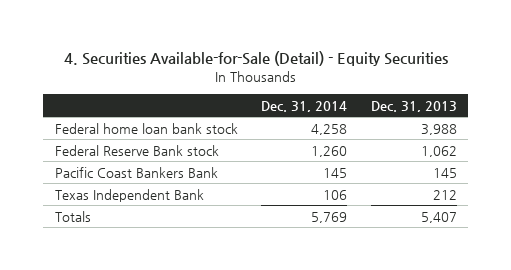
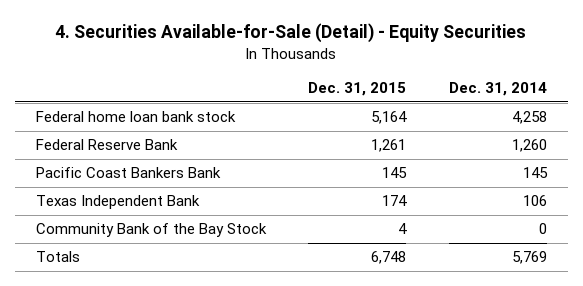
- | Dec. 31, 2014 | Dec. 31, 2013
+ | Dec. 31, 2015 | Dec. 31, 2014
- Federal Reserve Bank stock | 1,260 | 1,062
+ Federal Reserve Bank | 1,261 | 1,260
+ Community Bank of the Bay Stock | 4 | 0

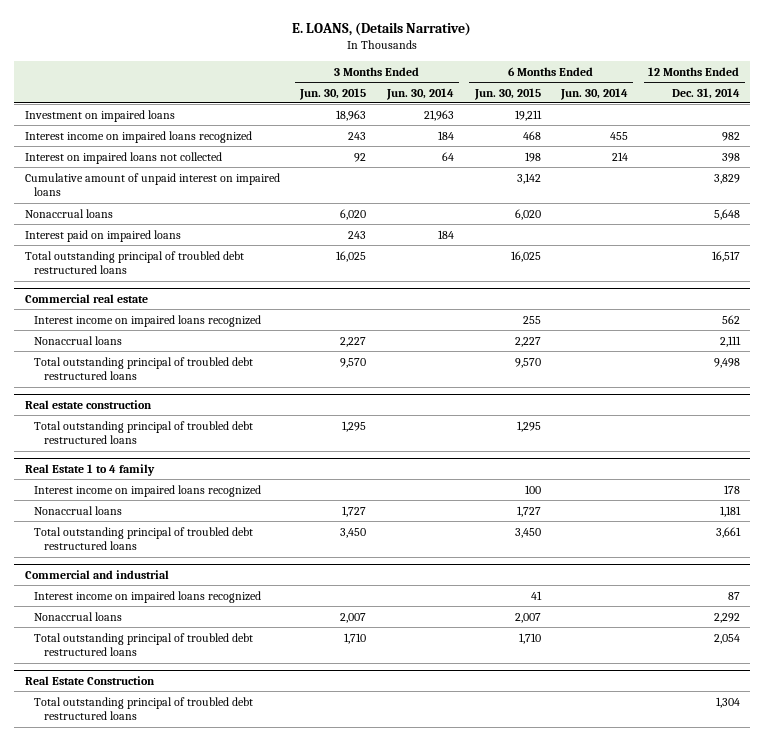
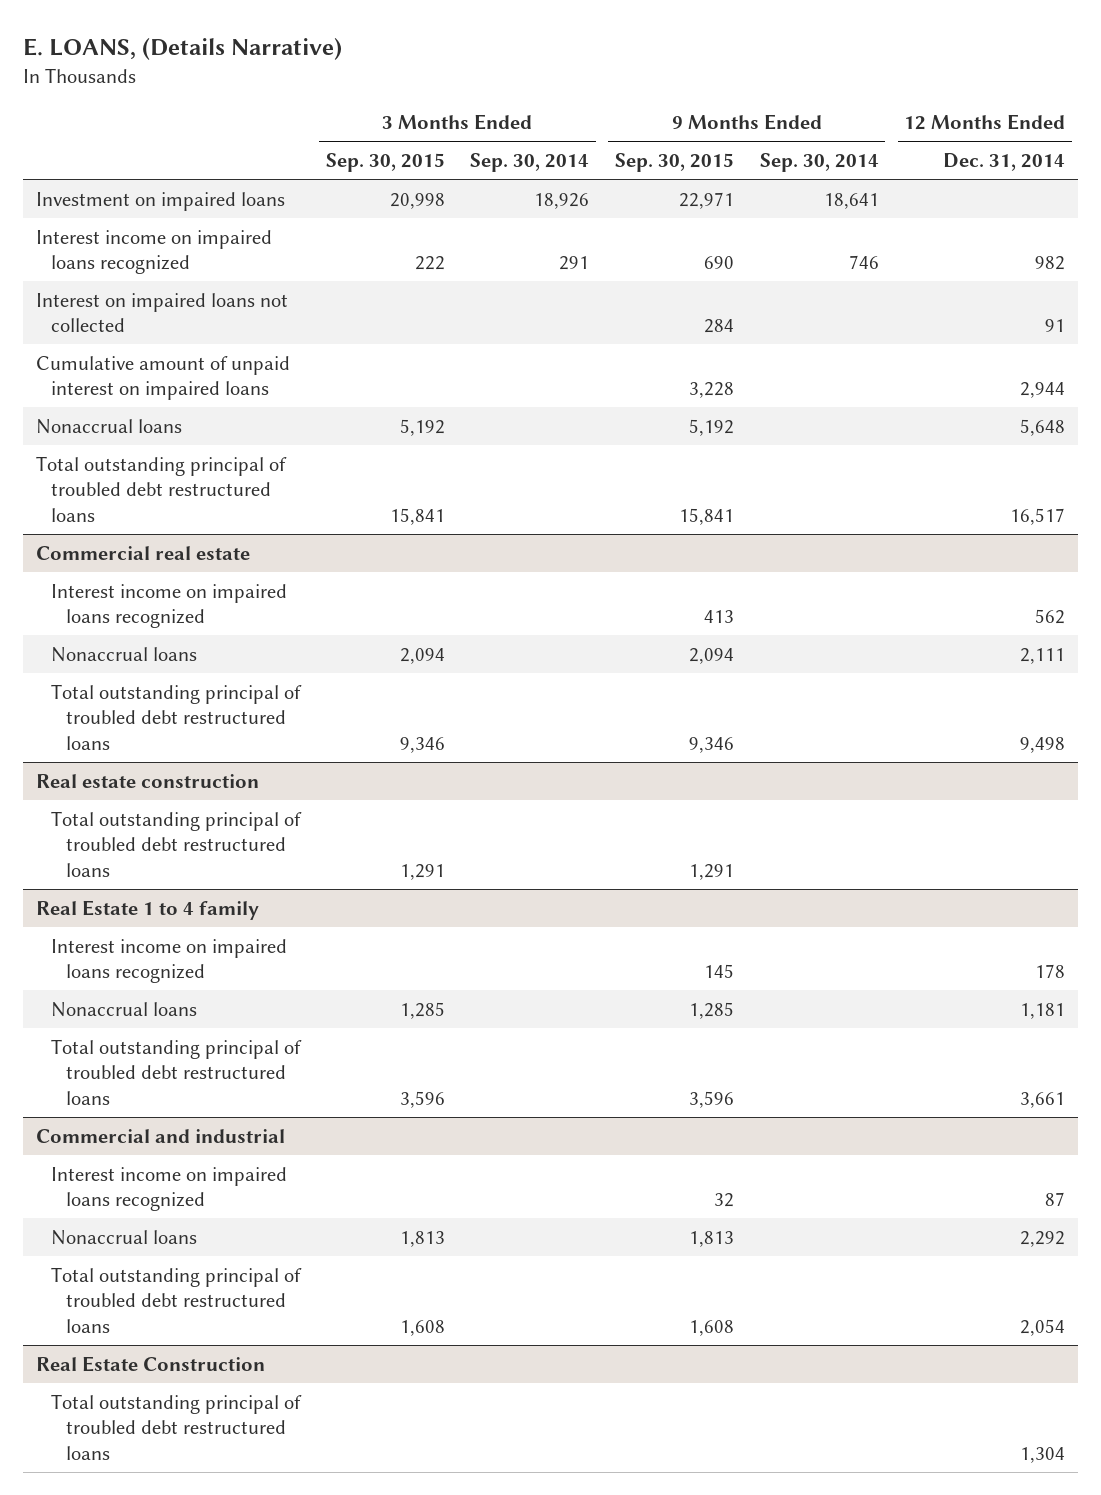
- | 3 Months Ended Jun. 30, 2015 | 3 Months Ended Jun. 30, 2014 | 6 Months Ended Jun. 30, 2015 | 6 Months Ended Jun. 30, 2014 | 12 Months Ended Dec. 31, 2014
+ | 3 Months Ended Sep. 30, 2015 | 3 Months Ended Sep. 30, 2014 | 9 Months Ended Sep. 30, 2015 | 9 Months Ended Sep. 30, 2014 | 12 Months Ended Dec. 31, 2014
- Interest on impaired loans not collected | 92 | 64 | 198 | 214 | 398
- Cumulative amount of unpaid interest on impaired loans | | | 3,142 | | 3,829
+ Interest on impaired loans not collected | | | 284 | | 91
+ Cumulative amount of unpaid interest on impaired loans | | | 3,228 | | 2,944
- Interest paid on impaired loans | 243 | 184 | | |

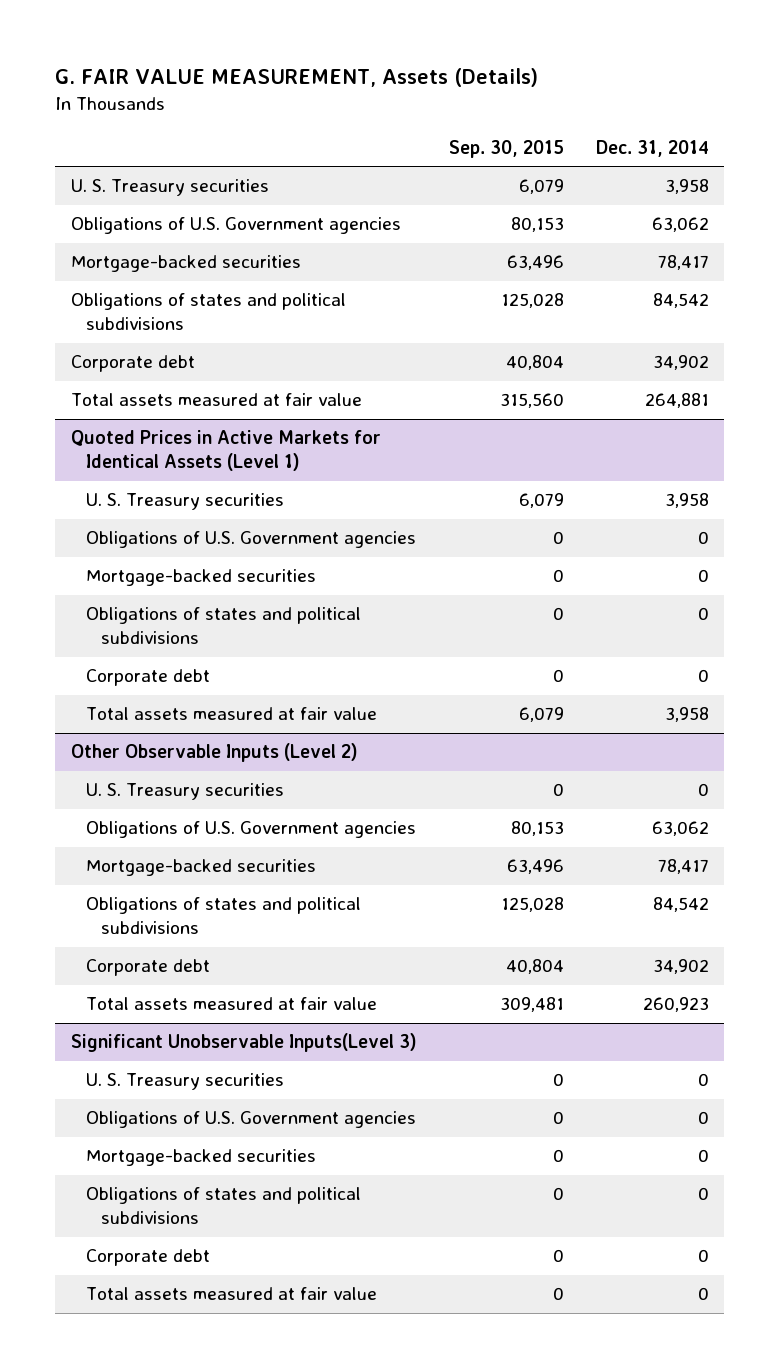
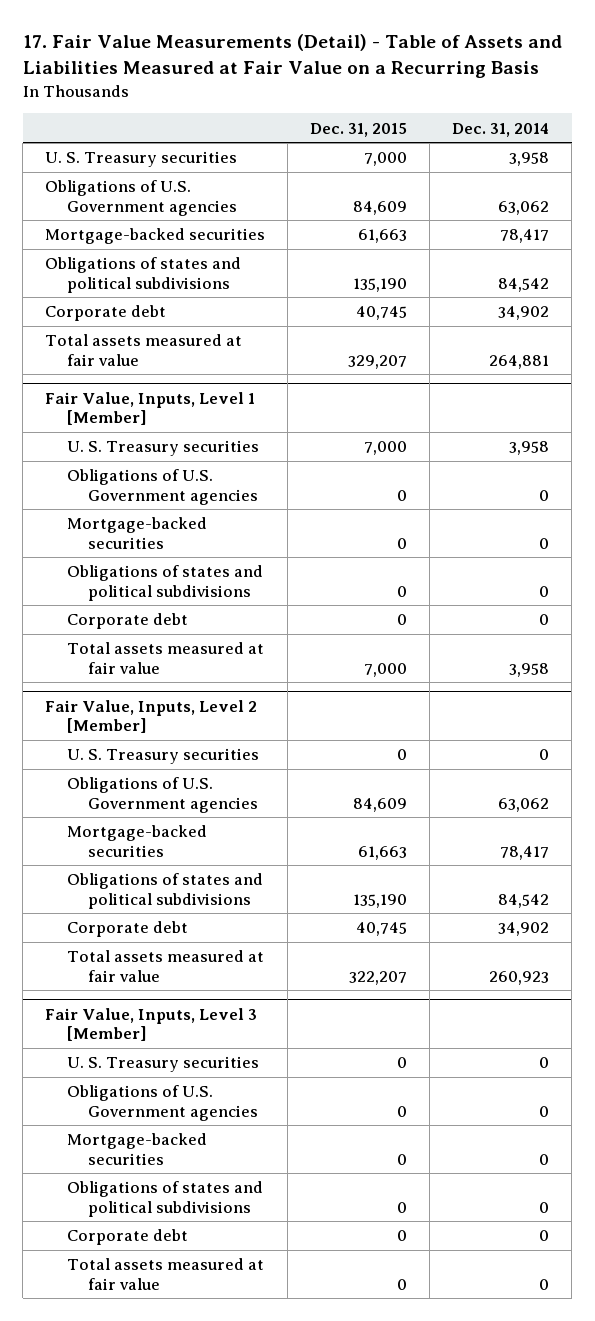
- G. FAIR VALUE MEASUREMENT, Assets (Details)
+ 17. Fair Value Measurements (Detail) - Table of Assets and Liabilities Measured at Fair Value on a Recurring Basis
- | Sep. 30, 2015 | Dec. 31, 2014
+ | Dec. 31, 2015 | Dec. 31, 2014
- Quoted Prices in Active Markets for Identical Assets (Level 1)
+ Fair Value, Inputs, Level 1 [Member]
- Other Observable Inputs (Level 2)
+ Fair Value, Inputs, Level 2 [Member]
- Significant Unobservable Inputs(Level 3)
+ Fair Value, Inputs, Level 3 [Member]

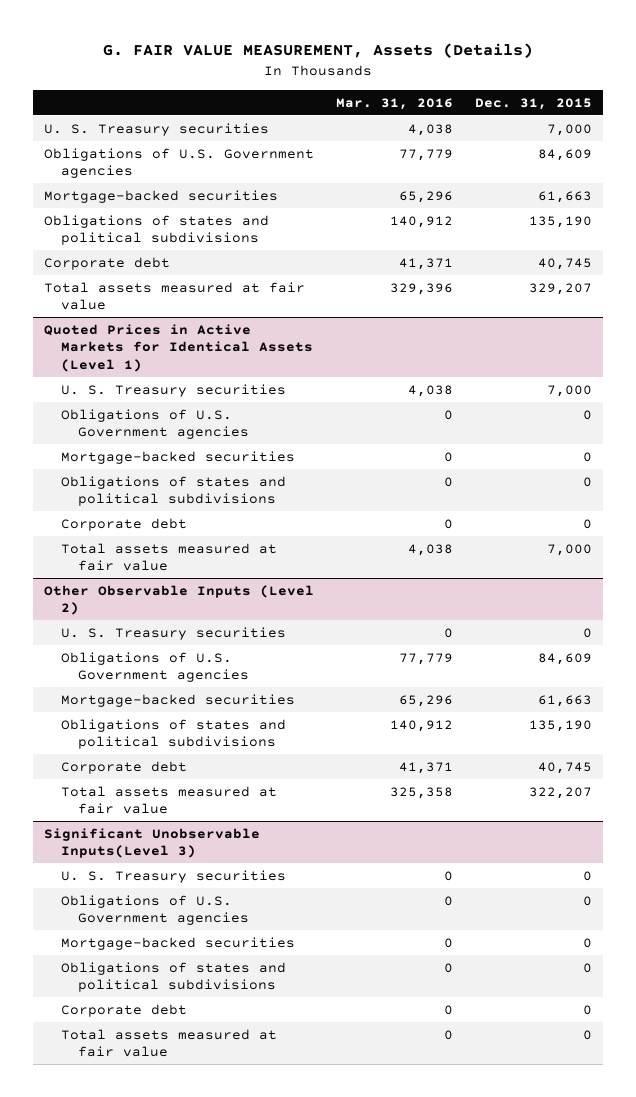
- 17. Fair Value Measurements (Detail) - Table of Assets and Liabilities Measured at Fair Value on a Recurring Basis
+ G. FAIR VALUE MEASUREMENT, Assets (Details)
- | Dec. 31, 2015 | Dec. 31, 2014
+ | Mar. 31, 2016 | Dec. 31, 2015
- Fair Value, Inputs, Level 1 [Member]
+ Quoted Prices in Active Markets for Identical Assets (Level 1)
- Fair Value, Inputs, Level 2 [Member]
+ Other Observable Inputs (Level 2)
- Fair Value, Inputs, Level 3 [Member]
+ Significant Unobservable Inputs(Level 3)

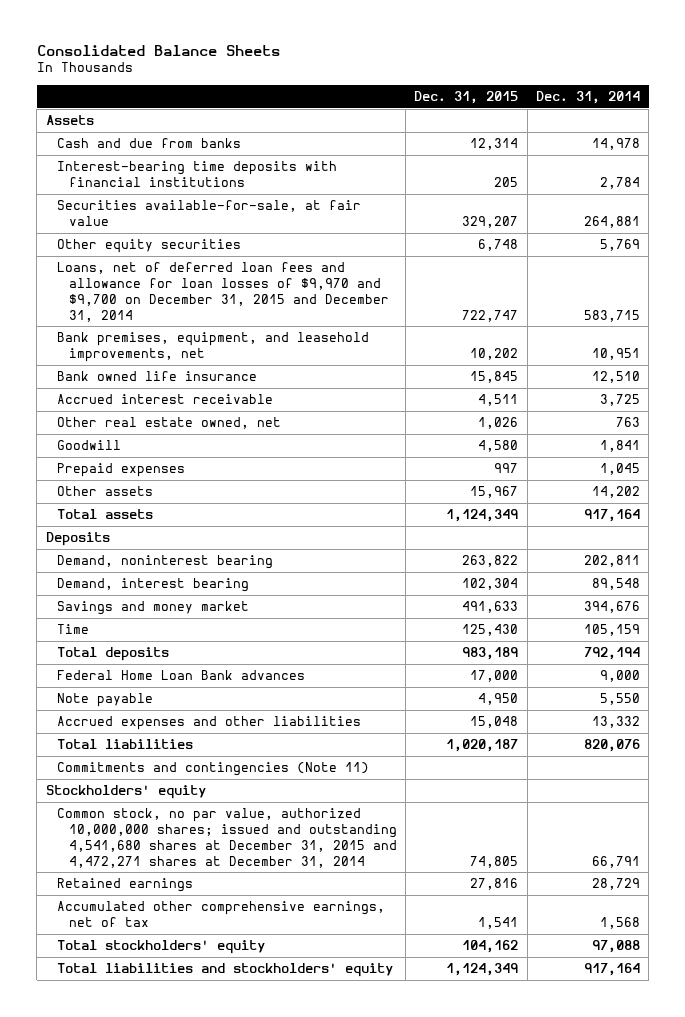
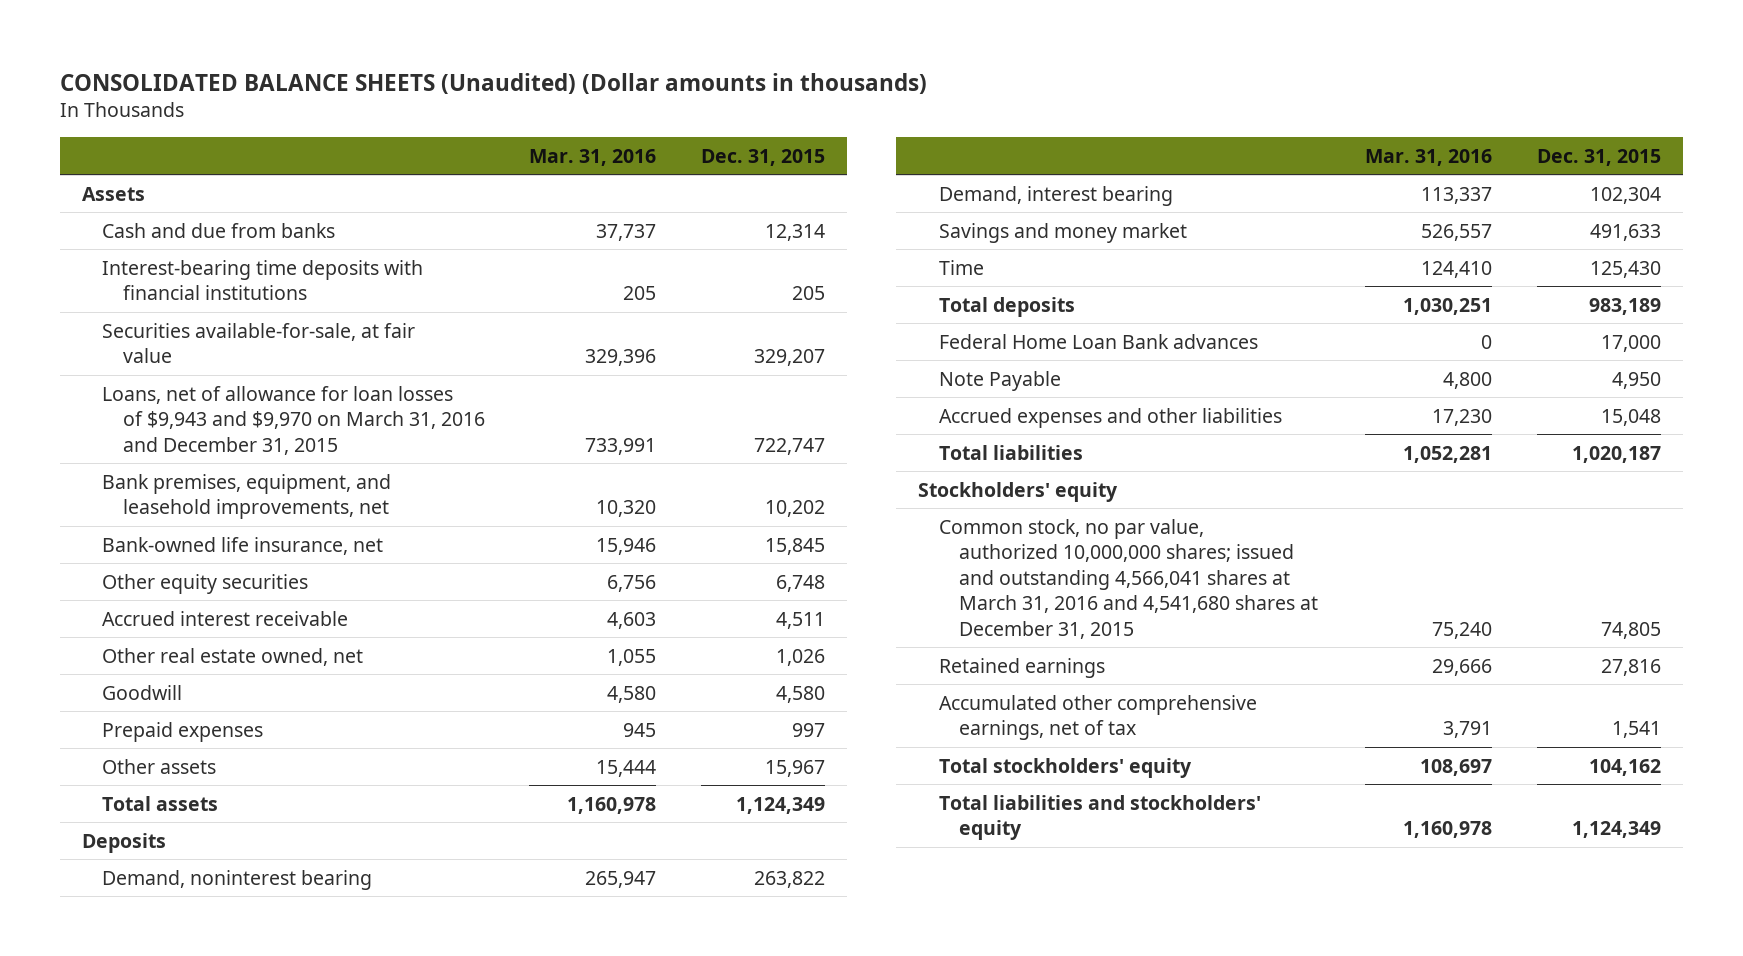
- Consolidated Balance Sheets
+ CONSOLIDATED BALANCE SHEETS (Unaudited) (Dollar amounts in thousands)
- | Dec. 31, 2015 | Dec. 31, 2014
+ | Mar. 31, 2016 | Dec. 31, 2015
- Loans, net of deferred loan fees and allowance for loan losses of $9,970 and $9,700 on December 31, 2015 and December 31, 2014 | 722,747 | 583,715
+ Loans, net of allowance for loan losses of $9,943 and $9,970 on March 31, 2016 and December 31, 2015 | 733,991 | 722,747
- Bank owned life insurance | 15,845 | 12,510
+ Bank-owned life insurance, net | 15,946 | 15,845
moved down: Other equity securities | 6,756 | 6,748
- Note payable | 4,950 | 5,550
+ Note Payable | 4,800 | 4,950
- Commitments and contingencies (Note 11)
- Common stock, no par value, authorized 10,000,000 shares; issued and outstanding 4,541,680 shares at December 31, 2015 and 4,472,271 shares at December 31, 2014 | 74,805 | 66,791
+ Common stock, no par value, authorized 10,000,000 shares; issued and outstanding 4,566,041 shares at March 31, 2016 and 4,541,680 shares at December 31, 2015 | 75,240 | 74,805

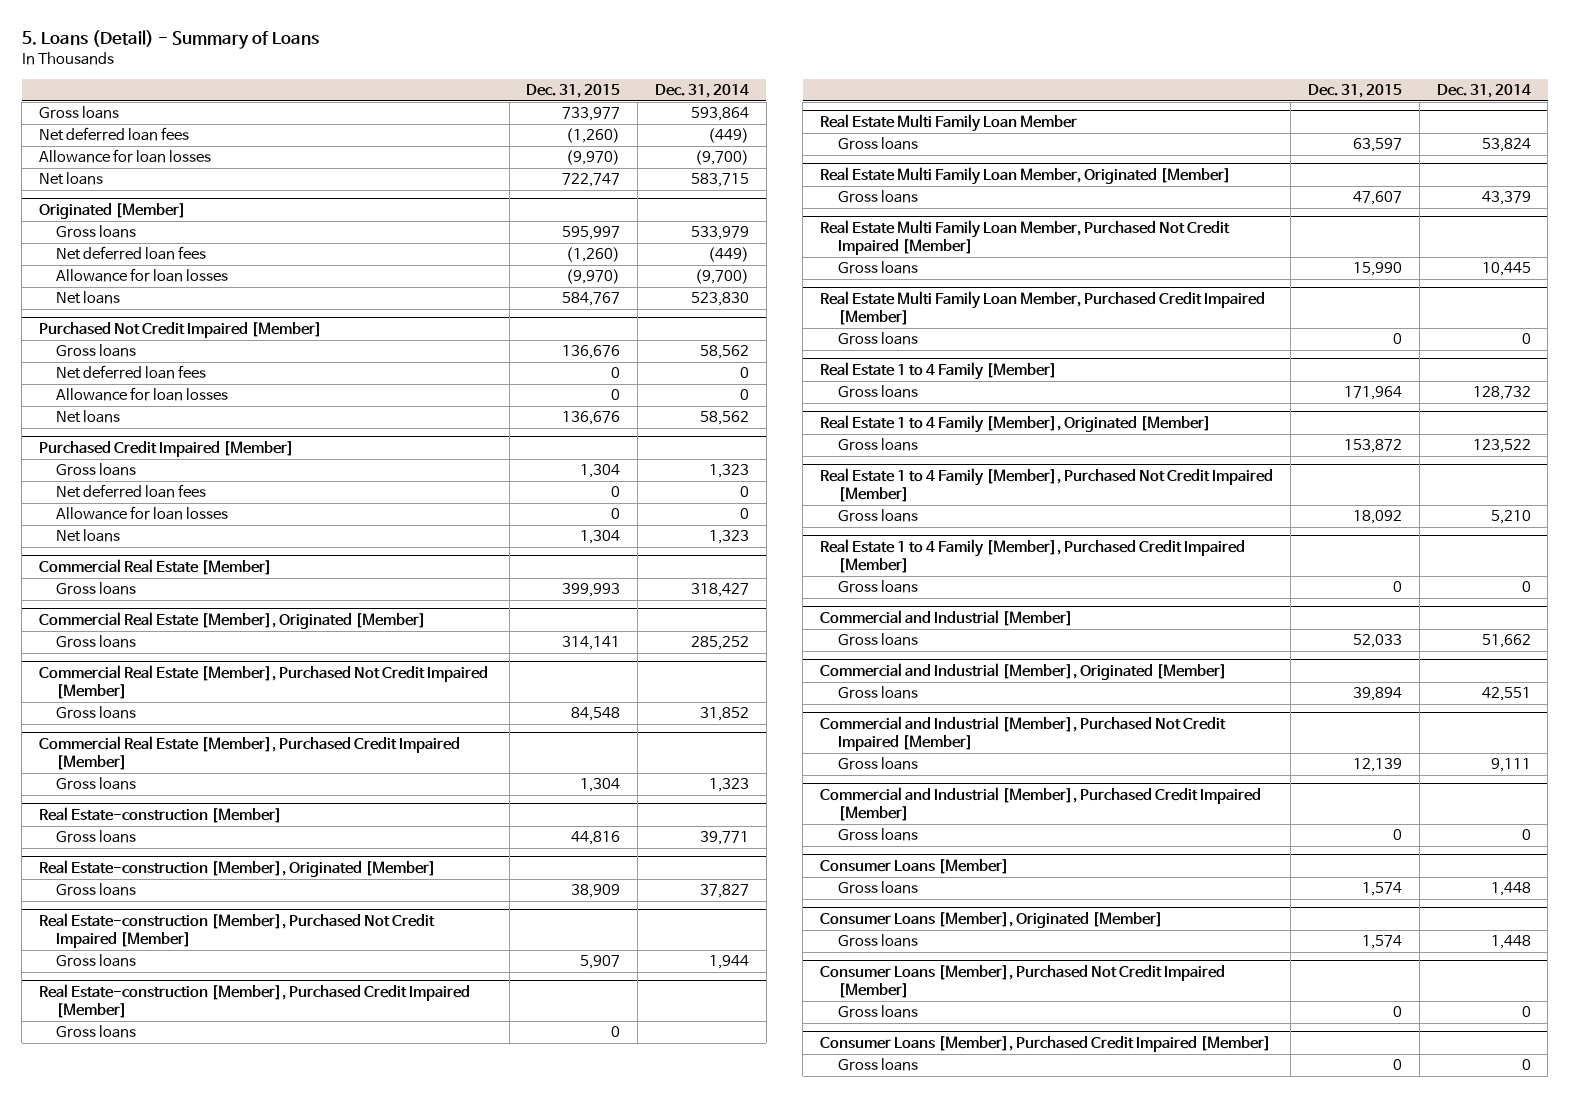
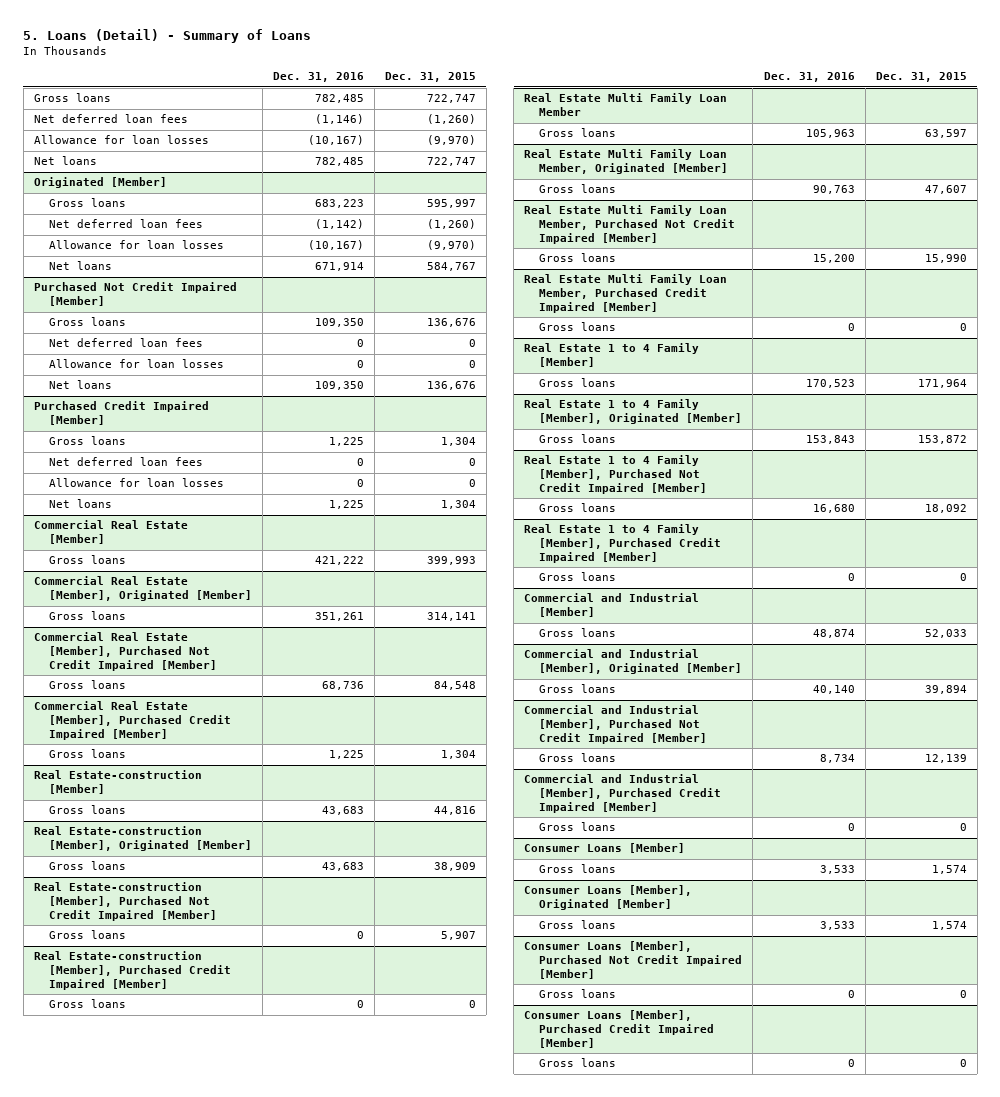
- | Dec. 31, 2015 | Dec. 31, 2014
+ | Dec. 31, 2016 | Dec. 31, 2015
- Gross loans | 733,977 | 593,864
+ Gross loans | 782,485 | 722,747

